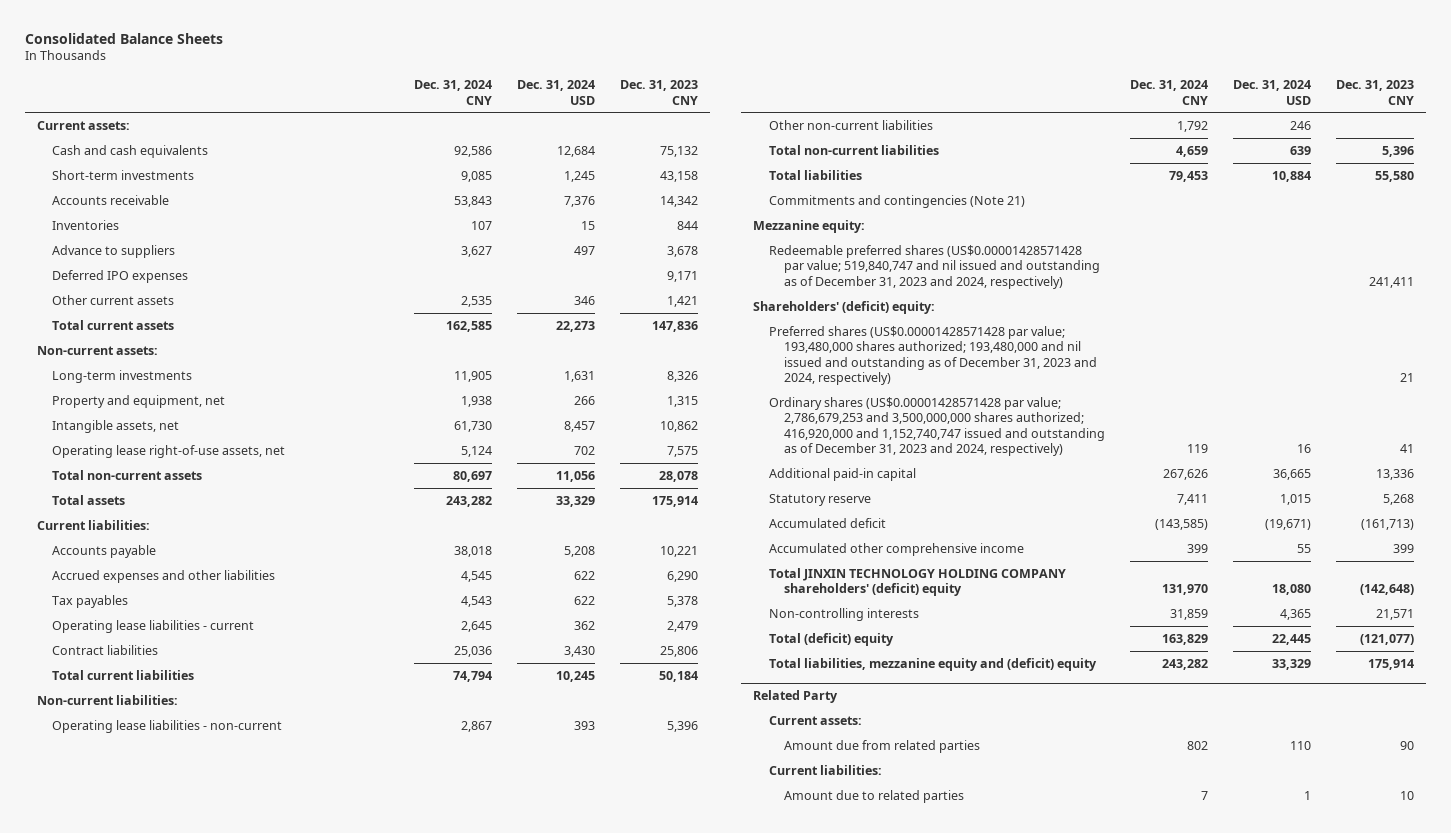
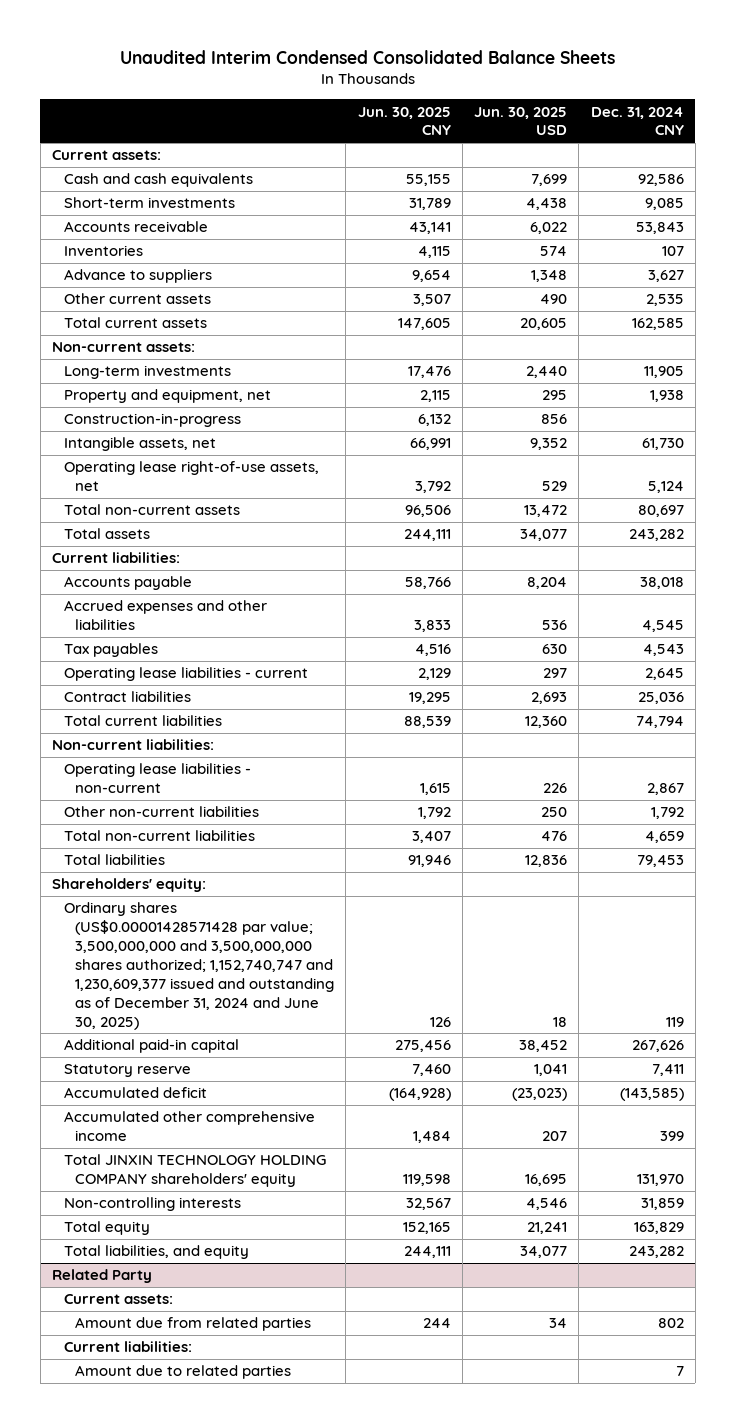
- Consolidated Balance Sheets
+ Unaudited Interim Condensed Consolidated Balance Sheets
- | Dec. 31, 2024 CNY | Dec. 31, 2024 USD | Dec. 31, 2023 CNY
+ | Jun. 30, 2025 CNY | Jun. 30, 2025 USD | Dec. 31, 2024 CNY
- Deferred IPO expenses | | | 9,171
+ Construction-in-progress | 6,132 | 856 |
- Commitments and contingencies (Note 21)
- Mezzanine equity:
- Redeemable preferred shares (US$0.00001428571428 par value; 519,840,747 and nil issued and outstanding as of December 31, 2023 and 2024, respectively) | | | 241,411
- Shareholders' (deficit) equity:
- Preferred shares (US$0.00001428571428 par value; 193,480,000 shares authorized; 193,480,000 and nil issued and outstanding as of December 31, 2023 and 2024, respectively) | | | 21
- Ordinary shares (US$0.00001428571428 par value; 2,786,679,253 and 3,500,000,000 shares authorized; 416,920,000 and 1,152,740,747 issued and outstanding as of December 31, 2023 and 2024, respectively) | 119 | 16 | 41
+ Shareholders' equity:
+ Ordinary shares (US$0.00001428571428 par value; 3,500,000,000 and 3,500,000,000 shares authorized; 1,152,740,747 and 1,230,609,377 issued and outstanding as of December 31, 2024 and June 30, 2025) | 126 | 18 | 119
- Total JINXIN TECHNOLOGY HOLDING COMPANY shareholders' (deficit) equity | 131,970 | 18,080 | (142,648)
+ Total JINXIN TECHNOLOGY HOLDING COMPANY shareholders' equity | 119,598 | 16,695 | 131,970
- Total (deficit) equity | 163,829 | 22,445 | (121,077)
- Total liabilities, mezzanine equity and (deficit) equity | 243,282 | 33,329 | 175,914
+ Total equity | 152,165 | 21,241 | 163,829
+ Total liabilities, and equity | 244,111 | 34,077 | 243,282

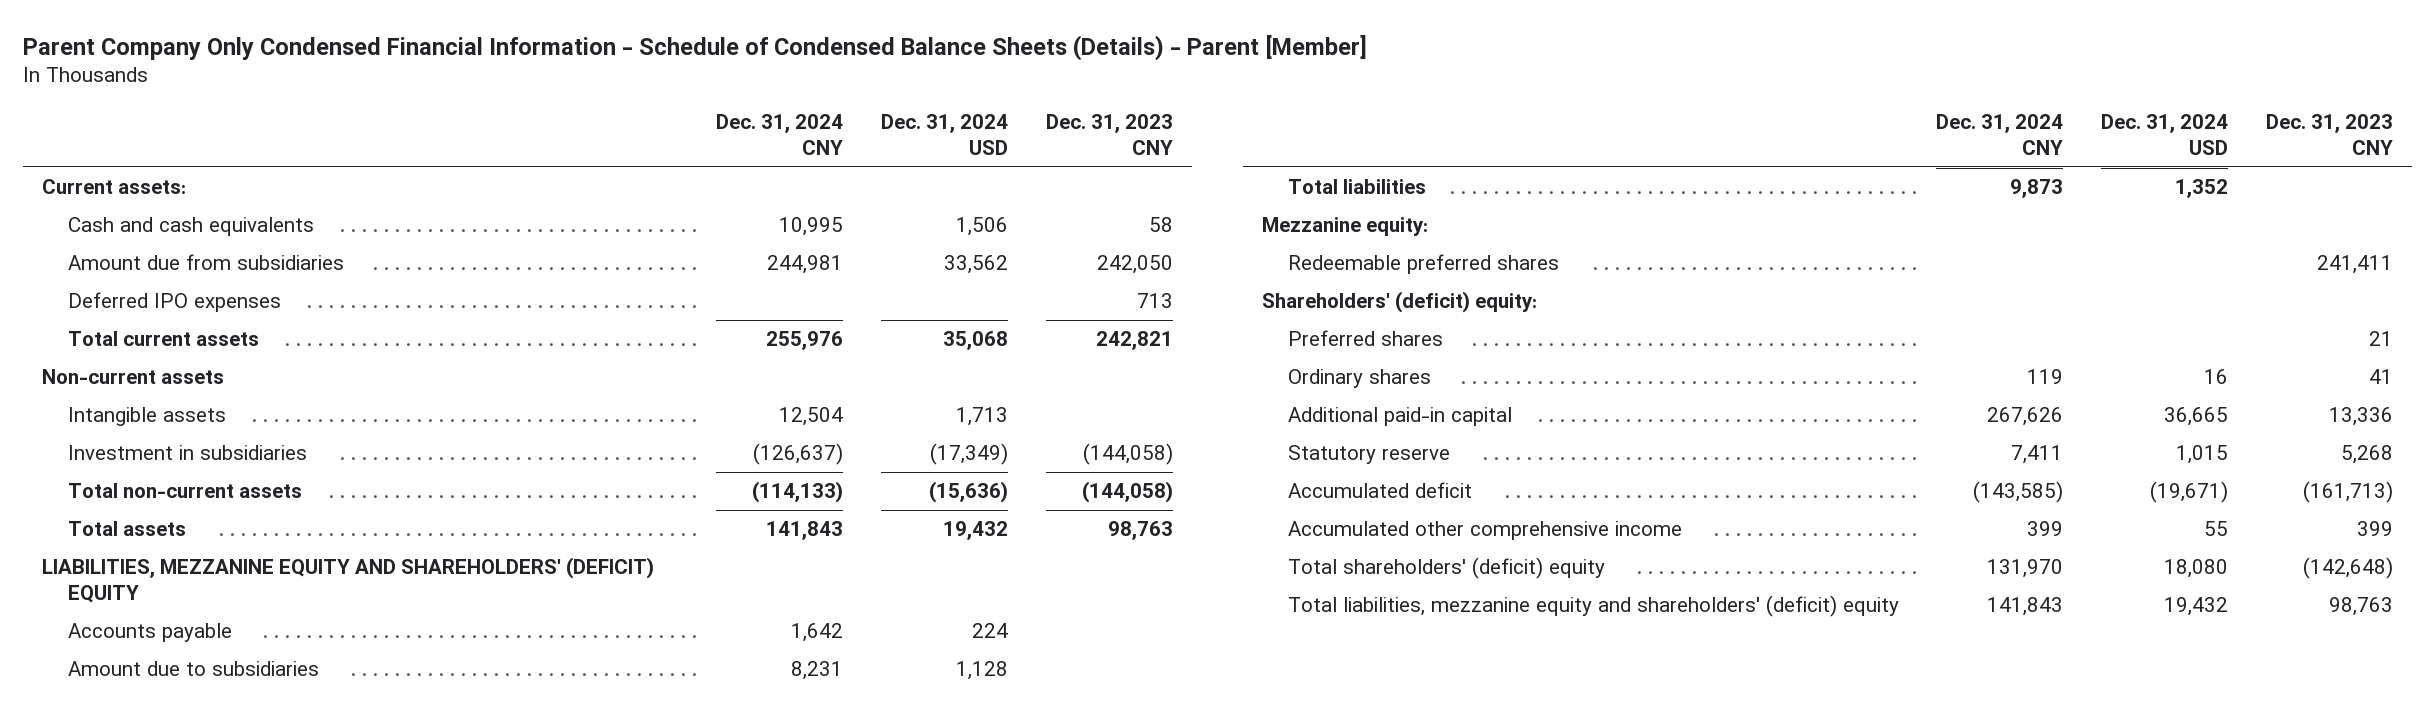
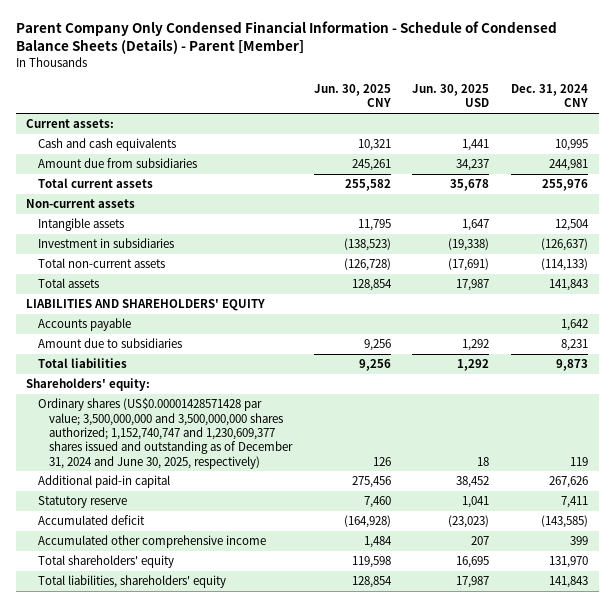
- | Dec. 31, 2024 CNY | Dec. 31, 2024 USD | Dec. 31, 2023 CNY
+ | Jun. 30, 2025 CNY | Jun. 30, 2025 USD | Dec. 31, 2024 CNY
- Deferred IPO expenses | | | 713
- LIABILITIES, MEZZANINE EQUITY AND SHAREHOLDERS' (DEFICIT) EQUITY
+ LIABILITIES AND SHAREHOLDERS' EQUITY
- Mezzanine equity:
- Redeemable preferred shares | | | 241,411
- Shareholders' (deficit) equity:
- Preferred shares | | | 21
- Ordinary shares | 119 | 16 | 41
+ Shareholders' equity:
+ Ordinary shares (US$0.00001428571428 par value; 3,500,000,000 and 3,500,000,000 shares authorized; 1,152,740,747 and 1,230,609,377 shares issued and outstanding as of December 31, 2024 and June 30, 2025, respectively) | 126 | 18 | 119
- Total shareholders' (deficit) equity | 131,970 | 18,080 | (142,648)
- Total liabilities, mezzanine equity and shareholders' (deficit) equity | 141,843 | 19,432 | 98,763
+ Total shareholders' equity | 119,598 | 16,695 | 131,970
+ Total liabilities, shareholders' equity | 128,854 | 17,987 | 141,843

